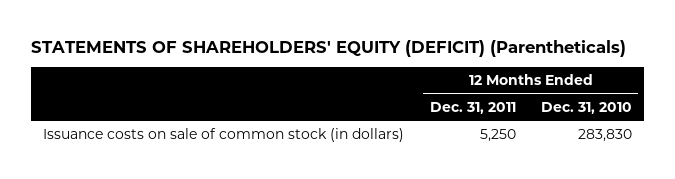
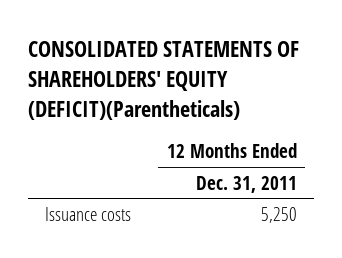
- STATEMENTS OF SHAREHOLDERS' EQUITY (DEFICIT) (Parentheticals)
+ CONSOLIDATED STATEMENTS OF SHAREHOLDERS' EQUITY (DEFICIT)(Parentheticals)
- | 12 Months Ended Dec. 31, 2011 | 12 Months Ended Dec. 31, 2010
+ | 12 Months Ended Dec. 31, 2011
- Issuance costs on sale of common stock (in dollars) | 5,250 | 283,830
+ Issuance costs | 5,250

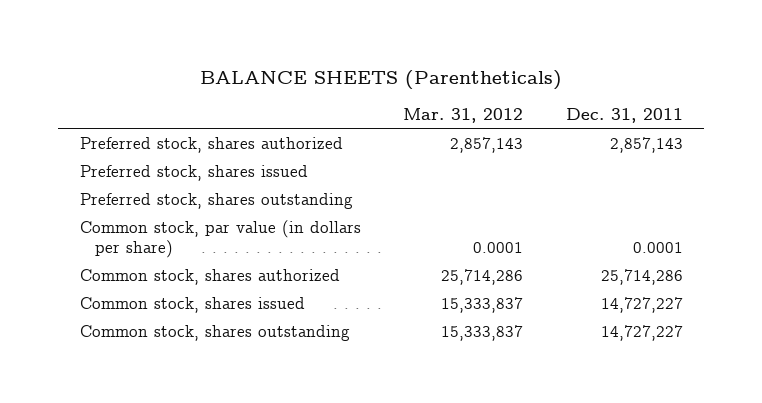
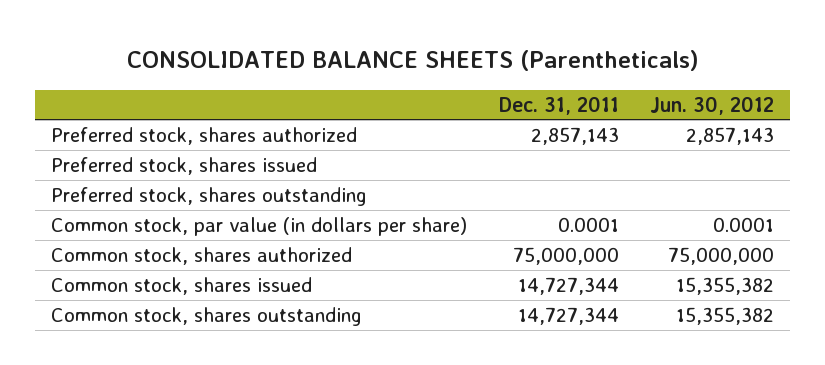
- BALANCE SHEETS (Parentheticals)
+ CONSOLIDATED BALANCE SHEETS (Parentheticals)
- | Mar. 31, 2012 | Dec. 31, 2011
+ | Dec. 31, 2011 | Jun. 30, 2012
- Common stock, shares authorized | 25,714,286 | 25,714,286
- Common stock, shares issued | 15,333,837 | 14,727,227
- Common stock, shares outstanding | 15,333,837 | 14,727,227
+ Common stock, shares authorized | 75,000,000 | 75,000,000
+ Common stock, shares issued | 14,727,344 | 15,355,382
+ Common stock, shares outstanding | 14,727,344 | 15,355,382

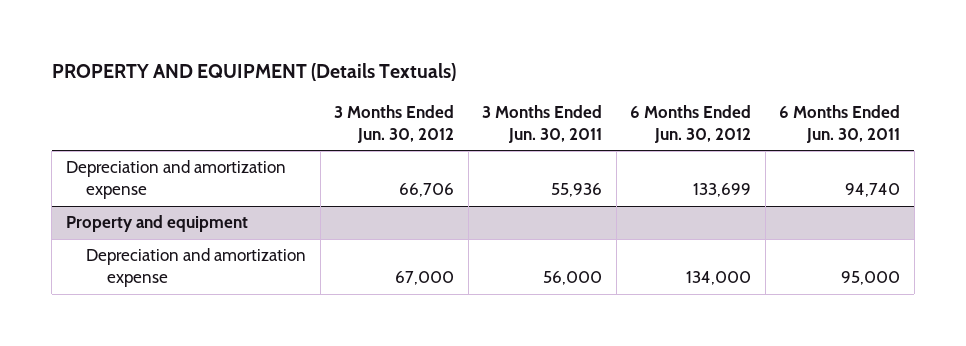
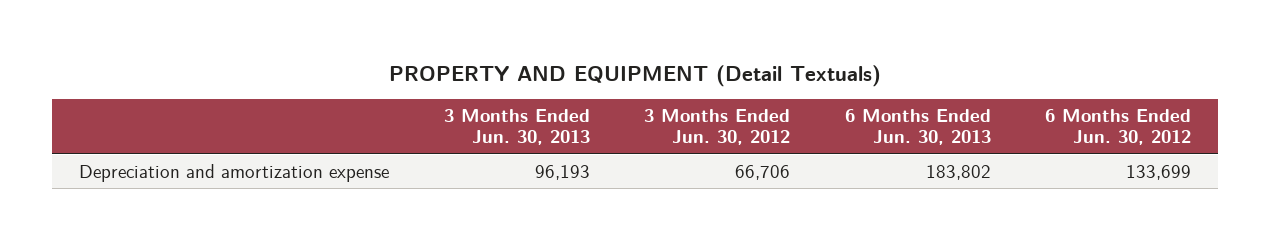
- PROPERTY AND EQUIPMENT (Details Textuals)
+ PROPERTY AND EQUIPMENT (Detail Textuals)
- | 3 Months Ended Jun. 30, 2012 | 3 Months Ended Jun. 30, 2011 | 6 Months Ended Jun. 30, 2012 | 6 Months Ended Jun. 30, 2011
+ | 3 Months Ended Jun. 30, 2013 | 3 Months Ended Jun. 30, 2012 | 6 Months Ended Jun. 30, 2013 | 6 Months Ended Jun. 30, 2012
- Property and equipment
- Depreciation and amortization expense | 67,000 | 56,000 | 134,000 | 95,000

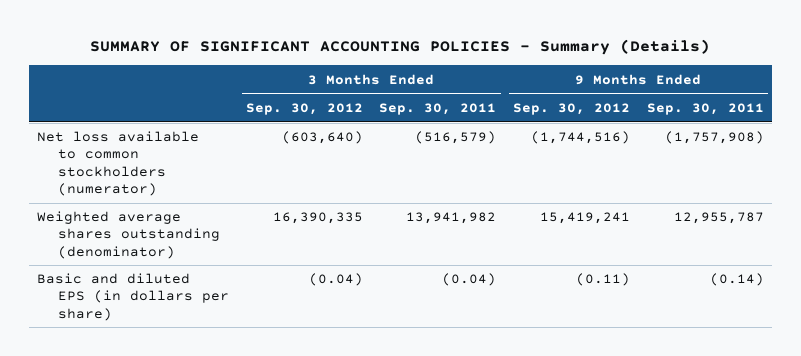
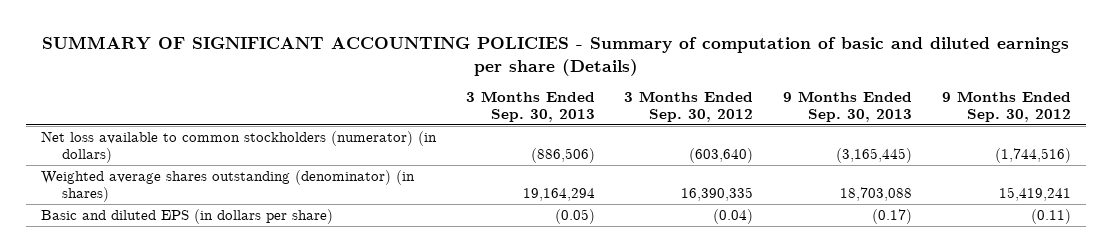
- SUMMARY OF SIGNIFICANT ACCOUNTING POLICIES - Summary (Details)
+ SUMMARY OF SIGNIFICANT ACCOUNTING POLICIES - Summary of computation of basic and diluted earnings per share (Details)
- | 3 Months Ended Sep. 30, 2012 | 3 Months Ended Sep. 30, 2011 | 9 Months Ended Sep. 30, 2012 | 9 Months Ended Sep. 30, 2011
+ | 3 Months Ended Sep. 30, 2013 | 3 Months Ended Sep. 30, 2012 | 9 Months Ended Sep. 30, 2013 | 9 Months Ended Sep. 30, 2012
- Net loss available to common stockholders (numerator) | (603,640) | (516,579) | (1,744,516) | (1,757,908)
- Weighted average shares outstanding (denominator) | 16,390,335 | 13,941,982 | 15,419,241 | 12,955,787
+ Net loss available to common stockholders (numerator) (in dollars) | (886,506) | (603,640) | (3,165,445) | (1,744,516)
+ Weighted average shares outstanding (denominator) (in shares) | 19,164,294 | 16,390,335 | 18,703,088 | 15,419,241

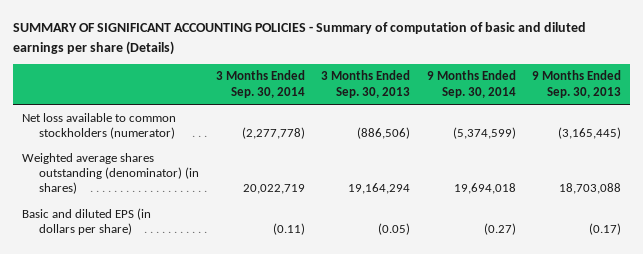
- | 3 Months Ended Sep. 30, 2013 | 3 Months Ended Sep. 30, 2012 | 9 Months Ended Sep. 30, 2013 | 9 Months Ended Sep. 30, 2012
+ | 3 Months Ended Sep. 30, 2014 | 3 Months Ended Sep. 30, 2013 | 9 Months Ended Sep. 30, 2014 | 9 Months Ended Sep. 30, 2013
- Net loss available to common stockholders (numerator) (in dollars) | (886,506) | (603,640) | (3,165,445) | (1,744,516)
+ Net loss available to common stockholders (numerator) | (2,277,778) | (886,506) | (5,374,599) | (3,165,445)

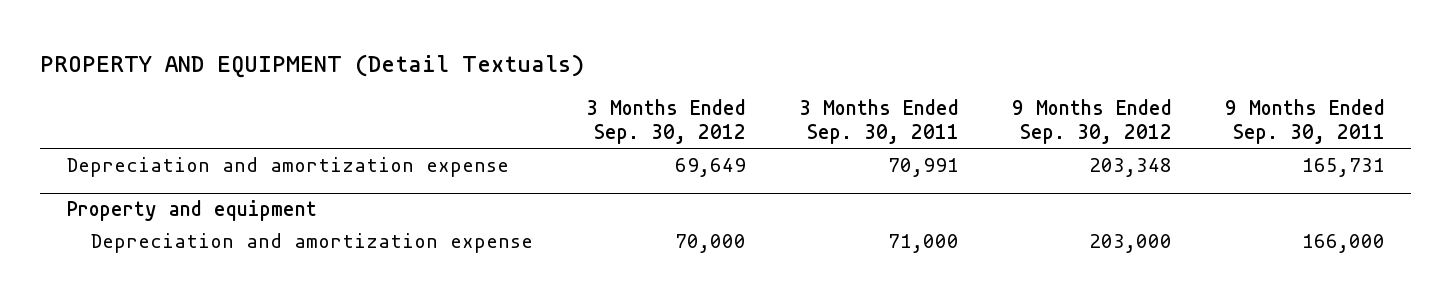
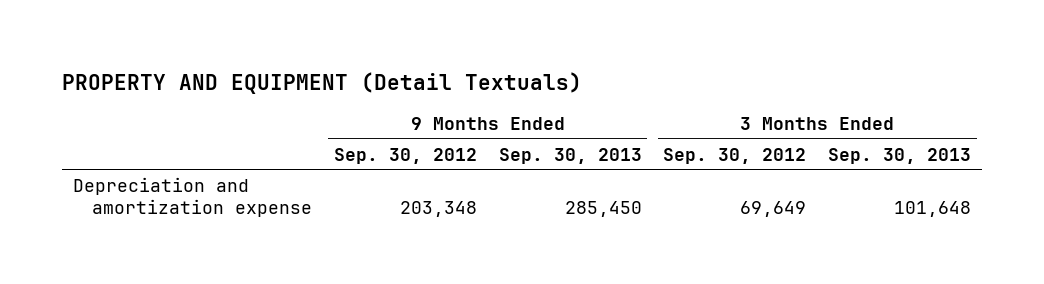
- | 3 Months Ended Sep. 30, 2012 | 3 Months Ended Sep. 30, 2011 | 9 Months Ended Sep. 30, 2012 | 9 Months Ended Sep. 30, 2011
+ | 9 Months Ended Sep. 30, 2012 | 9 Months Ended Sep. 30, 2013 | 3 Months Ended Sep. 30, 2012 | 3 Months Ended Sep. 30, 2013
- Property and equipment
- Depreciation and amortization expense | 70,000 | 71,000 | 203,000 | 166,000

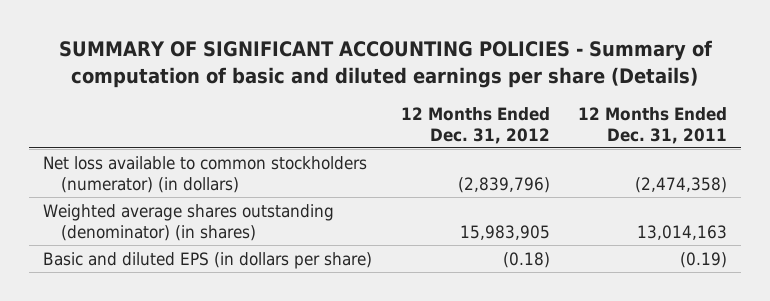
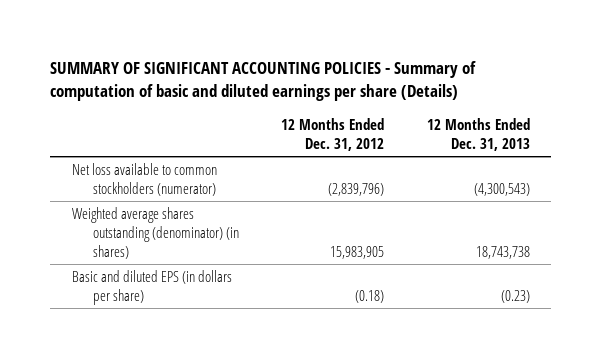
- | 12 Months Ended Dec. 31, 2012 | 12 Months Ended Dec. 31, 2011
+ | 12 Months Ended Dec. 31, 2012 | 12 Months Ended Dec. 31, 2013
- Net loss available to common stockholders (numerator) (in dollars) | (2,839,796) | (2,474,358)
+ Net loss available to common stockholders (numerator) | (2,839,796) | (4,300,543)

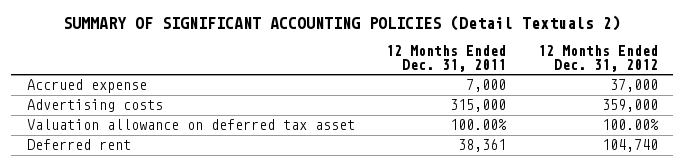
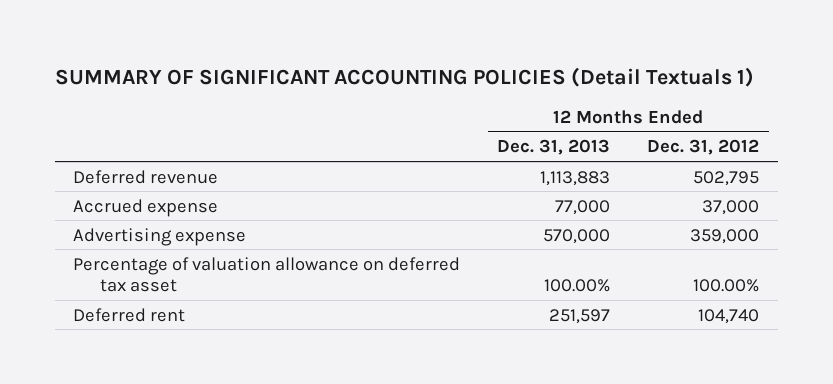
- SUMMARY OF SIGNIFICANT ACCOUNTING POLICIES (Detail Textuals 2)
+ SUMMARY OF SIGNIFICANT ACCOUNTING POLICIES (Detail Textuals 1)
- | 12 Months Ended Dec. 31, 2011 | 12 Months Ended Dec. 31, 2012
+ | 12 Months Ended Dec. 31, 2013 | 12 Months Ended Dec. 31, 2012
+ Deferred revenue | 1,113,883 | 502,795
- Advertising costs | 315,000 | 359,000
- Valuation allowance on deferred tax asset | 100.00% | 100.00%
+ Advertising expense | 570,000 | 359,000
+ Percentage of valuation allowance on deferred tax asset | 100.00% | 100.00%

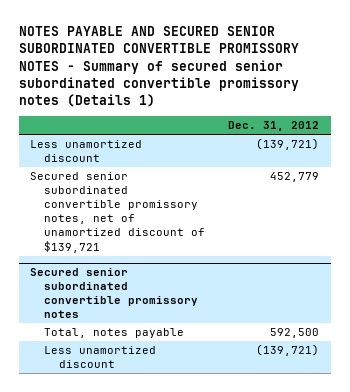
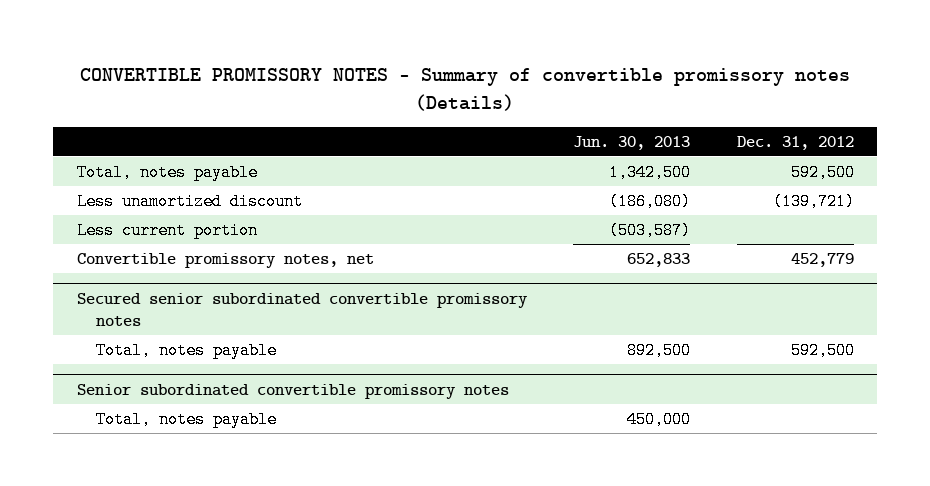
- NOTES PAYABLE AND SECURED SENIOR SUBORDINATED CONVERTIBLE PROMISSORY NOTES - Summary of secured senior subordinated convertible promissory notes (Details 1)
+ CONVERTIBLE PROMISSORY NOTES - Summary of convertible promissory notes (Details)
- | Dec. 31, 2012
+ | Jun. 30, 2013 | Dec. 31, 2012
+ Total, notes payable | 1,342,500 | 592,500
- Secured senior subordinated convertible promissory notes, net of unamortized discount of $139,721 | 452,779
+ Less current portion | (503,587) |
+ Convertible promissory notes, net | 652,833 | 452,779
@ Secured senior subordinated convertible promissory notes
- Less unamortized discount | (139,721)
+ Senior subordinated convertible promissory notes
+ Total, notes payable | 450,000 |

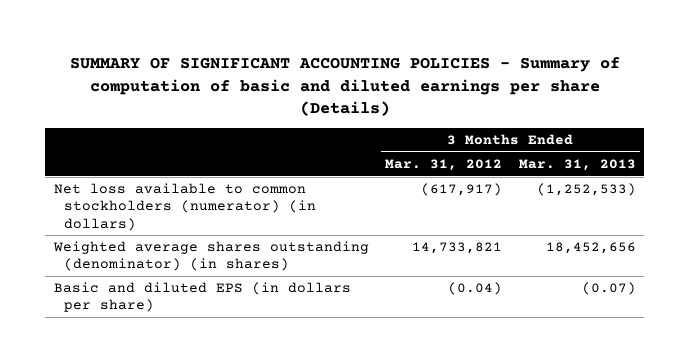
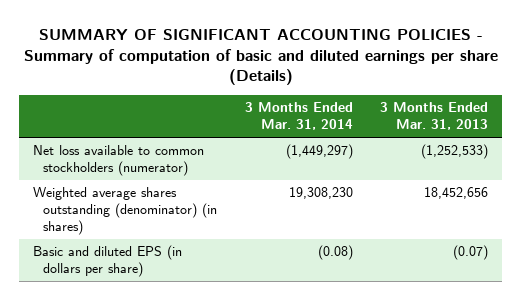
- | 3 Months Ended Mar. 31, 2012 | 3 Months Ended Mar. 31, 2013
+ | 3 Months Ended Mar. 31, 2014 | 3 Months Ended Mar. 31, 2013
- Net loss available to common stockholders (numerator) (in dollars) | (617,917) | (1,252,533)
+ Net loss available to common stockholders (numerator) | (1,449,297) | (1,252,533)

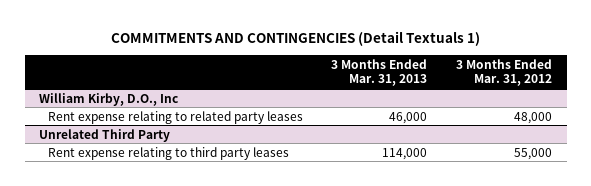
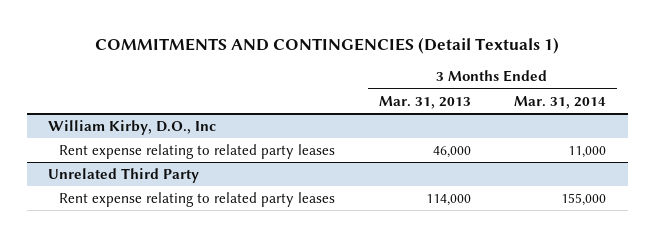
- | 3 Months Ended Mar. 31, 2013 | 3 Months Ended Mar. 31, 2012
+ | 3 Months Ended Mar. 31, 2013 | 3 Months Ended Mar. 31, 2014
@ Unrelated Third Party
- Rent expense relating to third party leases | 114,000 | 55,000
+ Rent expense relating to related party leases | 114,000 | 155,000

